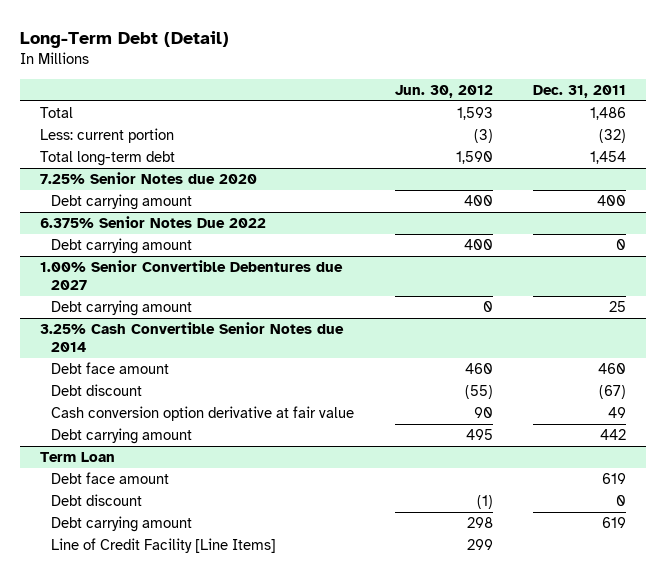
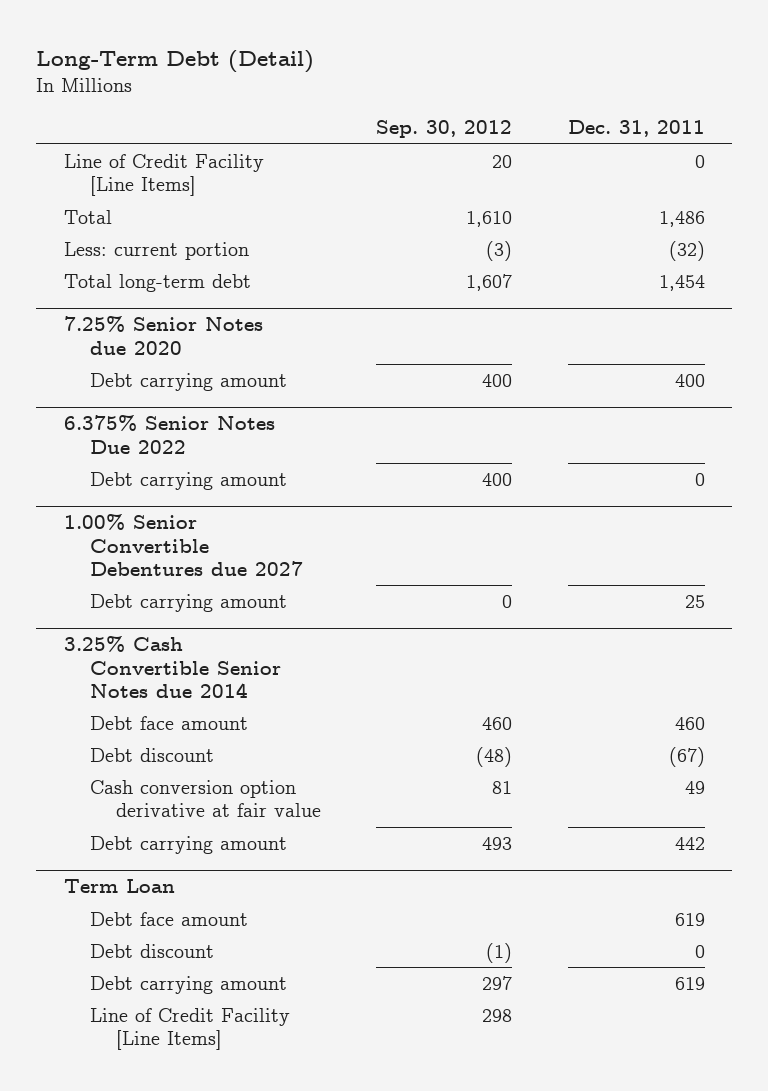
- | Jun. 30, 2012 | Dec. 31, 2011
+ | Sep. 30, 2012 | Dec. 31, 2011
+ Line of Credit Facility [Line Items] | 20 | 0

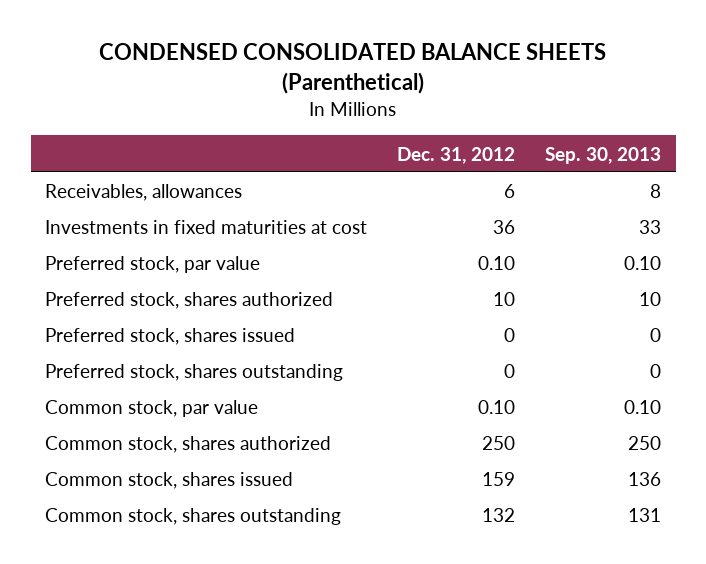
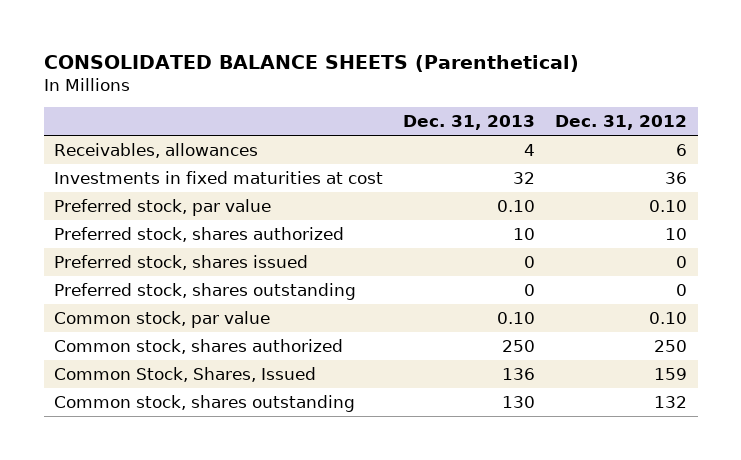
- CONDENSED CONSOLIDATED BALANCE SHEETS (Parenthetical)
+ CONSOLIDATED BALANCE SHEETS (Parenthetical)
- | Dec. 31, 2012 | Sep. 30, 2013
+ | Dec. 31, 2013 | Dec. 31, 2012
- Common stock, shares issued | 159 | 136
+ Common Stock, Shares, Issued | 136 | 159

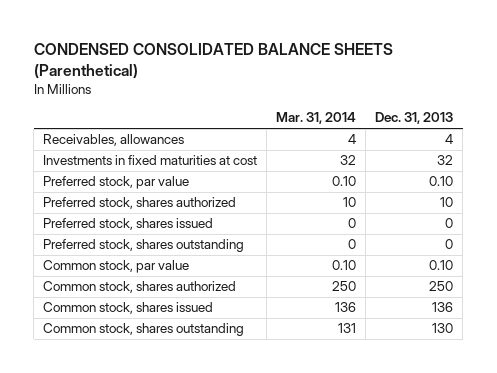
- CONSOLIDATED BALANCE SHEETS (Parenthetical)
+ CONDENSED CONSOLIDATED BALANCE SHEETS (Parenthetical)
- | Dec. 31, 2013 | Dec. 31, 2012
+ | Mar. 31, 2014 | Dec. 31, 2013
- Common Stock, Shares, Issued | 136 | 159
+ Common stock, shares issued | 136 | 136

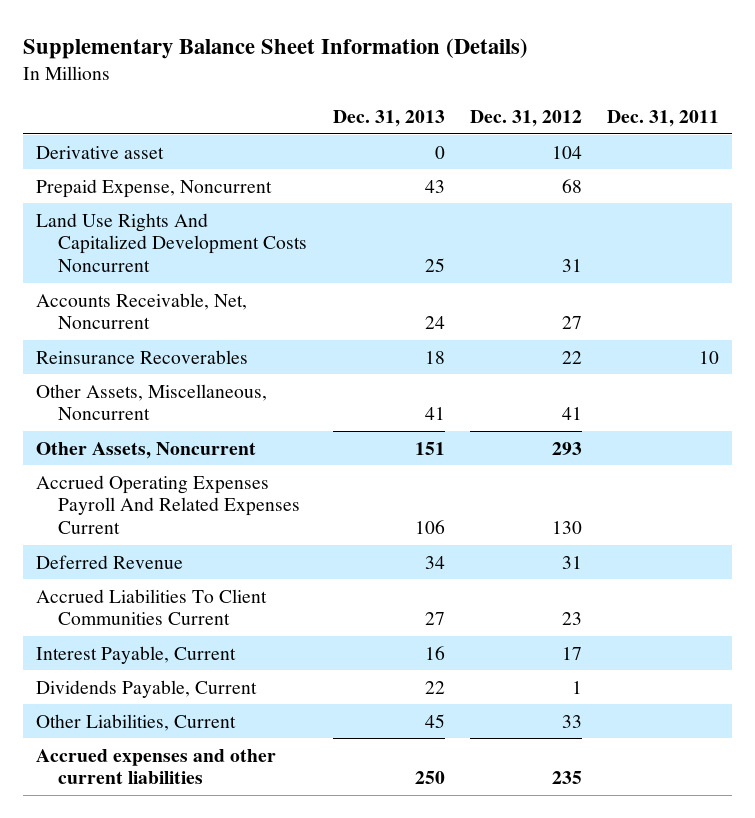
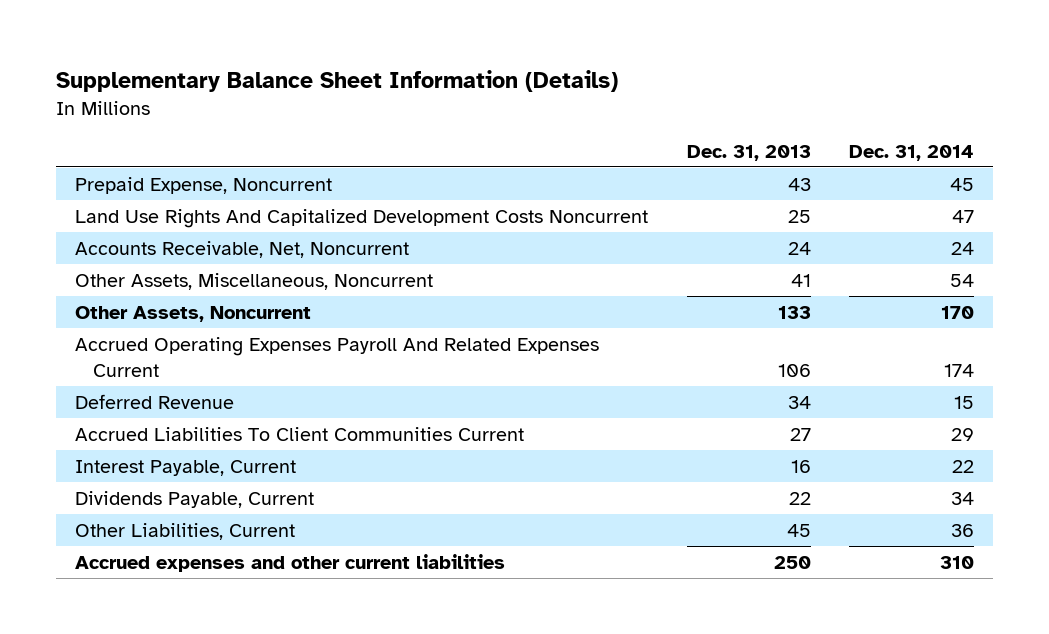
- | Dec. 31, 2013 | Dec. 31, 2012 | Dec. 31, 2011
+ | Dec. 31, 2013 | Dec. 31, 2014
- Derivative asset | 0 | 104 |
- Reinsurance Recoverables | 18 | 22 | 10
- Other Assets, Noncurrent | 151 | 293 |
+ Other Assets, Noncurrent | 133 | 170

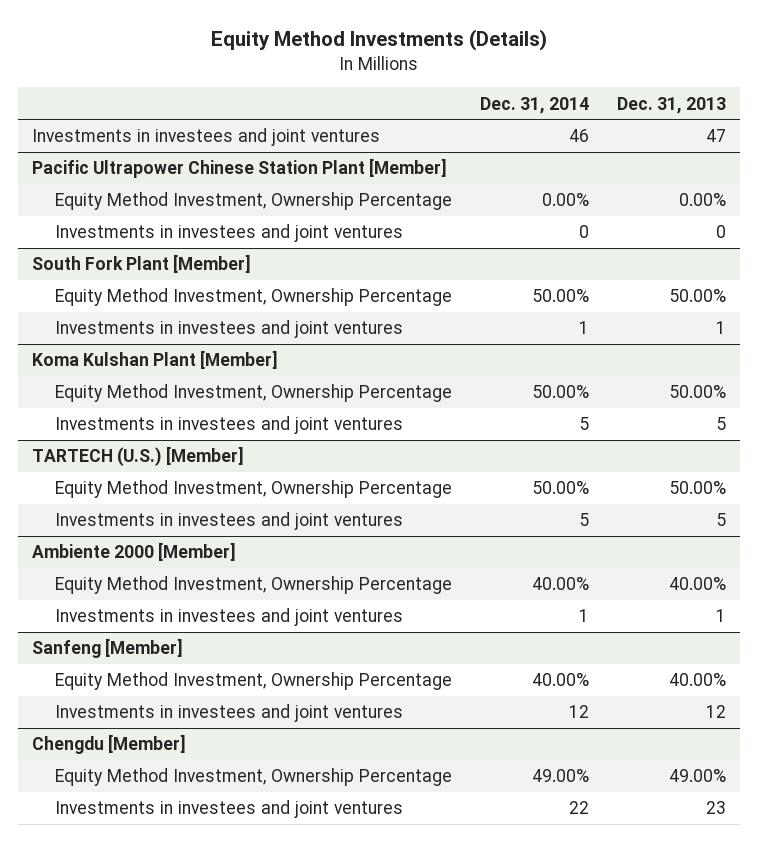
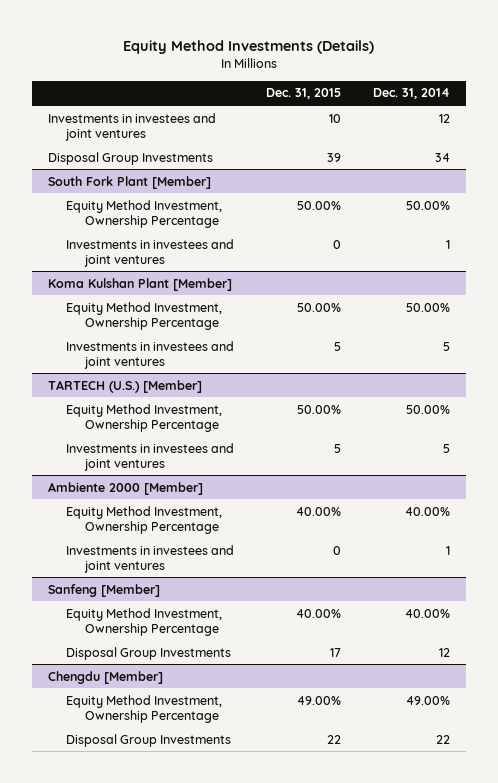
- | Dec. 31, 2014 | Dec. 31, 2013
+ | Dec. 31, 2015 | Dec. 31, 2014
- Investments in investees and joint ventures | 46 | 47
- Pacific Ultrapower Chinese Station Plant [Member]
- Equity Method Investment, Ownership Percentage | 0.00% | 0.00%
- Investments in investees and joint ventures | 0 | 0
+ Investments in investees and joint ventures | 10 | 12
+ Disposal Group Investments | 39 | 34
@ Sanfeng [Member]
- Investments in investees and joint ventures | 12 | 12
+ Disposal Group Investments | 17 | 12
@ Chengdu [Member]
- Investments in investees and joint ventures | 22 | 23
+ Disposal Group Investments | 22 | 22

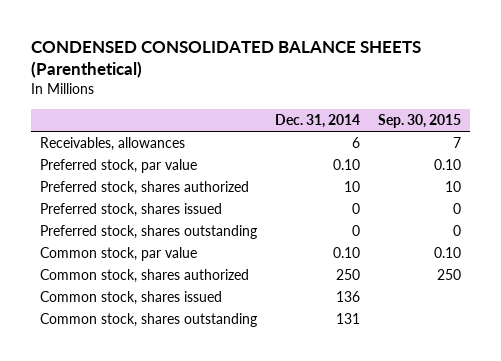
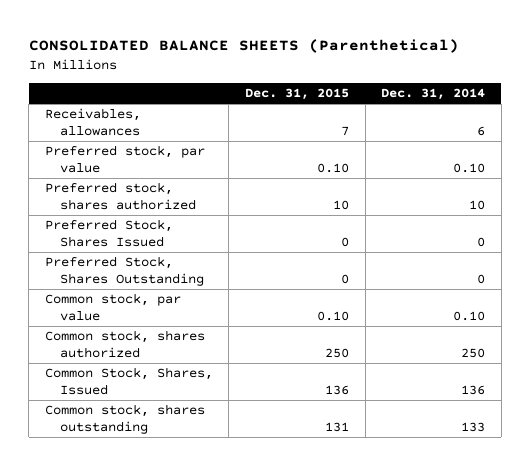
- CONDENSED CONSOLIDATED BALANCE SHEETS (Parenthetical)
+ CONSOLIDATED BALANCE SHEETS (Parenthetical)
- | Dec. 31, 2014 | Sep. 30, 2015
+ | Dec. 31, 2015 | Dec. 31, 2014
- Preferred stock, shares issued | 0 | 0
- Preferred stock, shares outstanding | 0 | 0
+ Preferred Stock, Shares Issued | 0 | 0
+ Preferred Stock, Shares Outstanding | 0 | 0
- Common stock, shares issued | 136 |
- Common stock, shares outstanding | 131 |
+ Common Stock, Shares, Issued | 136 | 136
+ Common stock, shares outstanding | 131 | 133

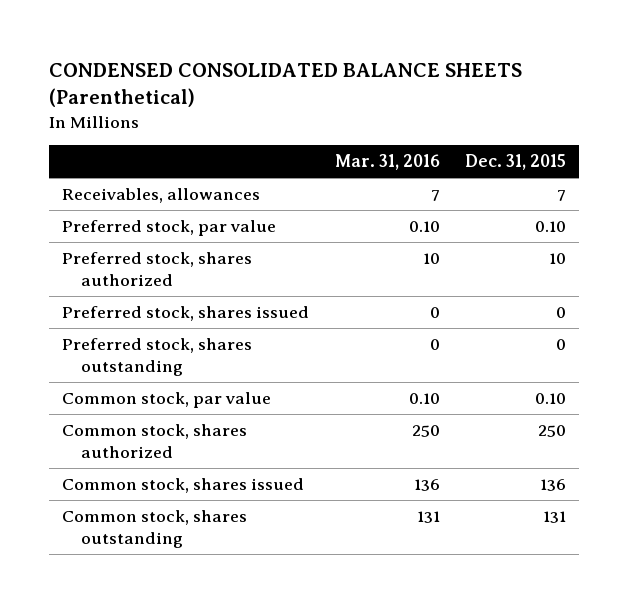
- CONSOLIDATED BALANCE SHEETS (Parenthetical)
+ CONDENSED CONSOLIDATED BALANCE SHEETS (Parenthetical)
- | Dec. 31, 2015 | Dec. 31, 2014
+ | Mar. 31, 2016 | Dec. 31, 2015
- Preferred Stock, Shares Issued | 0 | 0
- Preferred Stock, Shares Outstanding | 0 | 0
+ Preferred stock, shares issued | 0 | 0
+ Preferred stock, shares outstanding | 0 | 0
- Common Stock, Shares, Issued | 136 | 136
+ Common stock, shares issued | 136 | 136

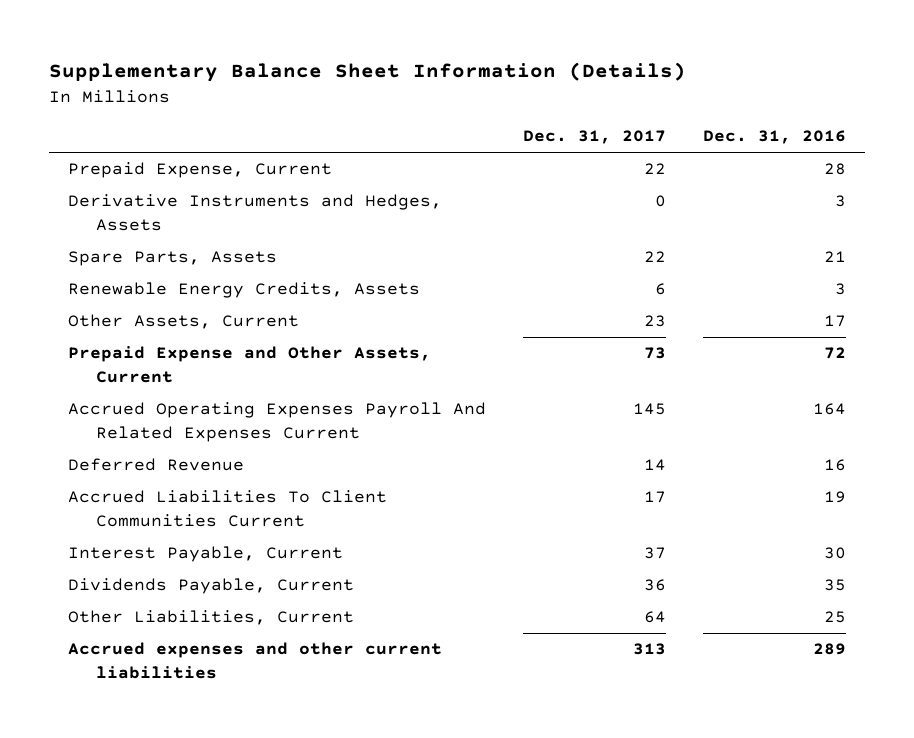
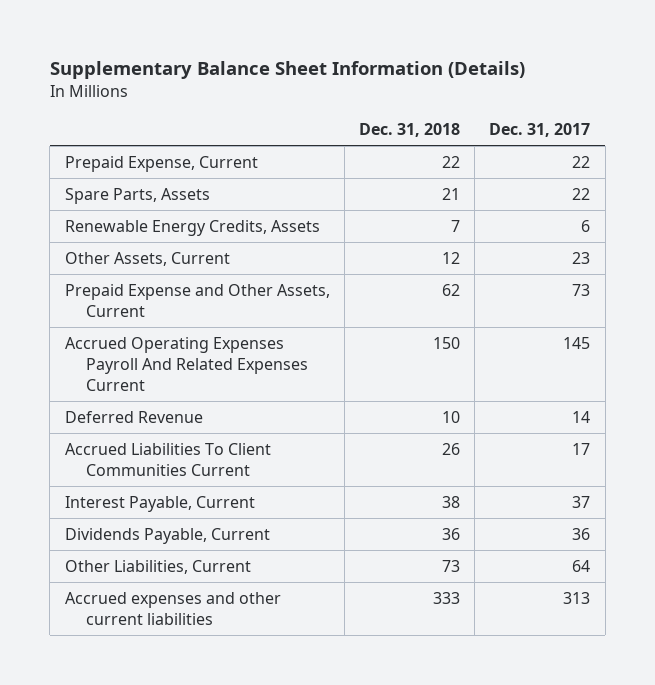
- | Dec. 31, 2017 | Dec. 31, 2016
+ | Dec. 31, 2018 | Dec. 31, 2017
- Derivative Instruments and Hedges, Assets | 0 | 3

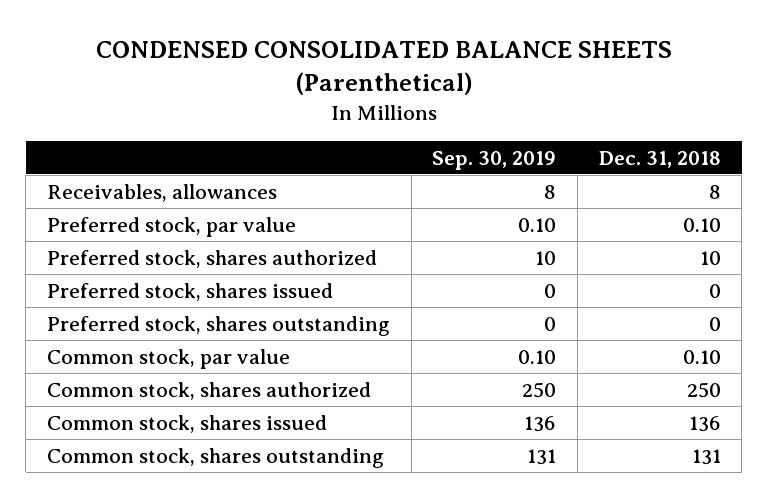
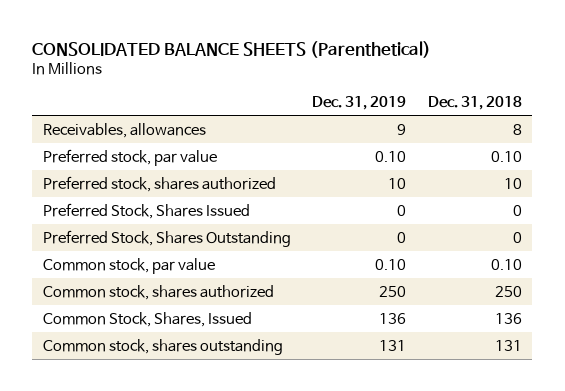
- CONDENSED CONSOLIDATED BALANCE SHEETS (Parenthetical)
+ CONSOLIDATED BALANCE SHEETS (Parenthetical)
- | Sep. 30, 2019 | Dec. 31, 2018
+ | Dec. 31, 2019 | Dec. 31, 2018
- Preferred stock, shares issued | 0 | 0
- Preferred stock, shares outstanding | 0 | 0
+ Preferred Stock, Shares Issued | 0 | 0
+ Preferred Stock, Shares Outstanding | 0 | 0
- Common stock, shares issued | 136 | 136
+ Common Stock, Shares, Issued | 136 | 136

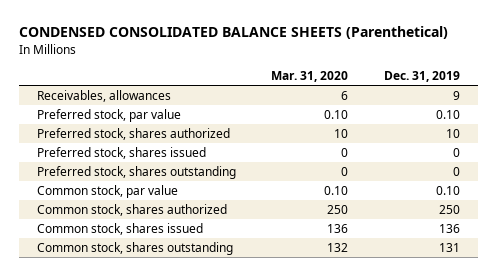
- CONSOLIDATED BALANCE SHEETS (Parenthetical)
+ CONDENSED CONSOLIDATED BALANCE SHEETS (Parenthetical)
- | Dec. 31, 2019 | Dec. 31, 2018
+ | Mar. 31, 2020 | Dec. 31, 2019
- Preferred Stock, Shares Issued | 0 | 0
- Preferred Stock, Shares Outstanding | 0 | 0
+ Preferred stock, shares issued | 0 | 0
+ Preferred stock, shares outstanding | 0 | 0
- Common Stock, Shares, Issued | 136 | 136
+ Common stock, shares issued | 136 | 136

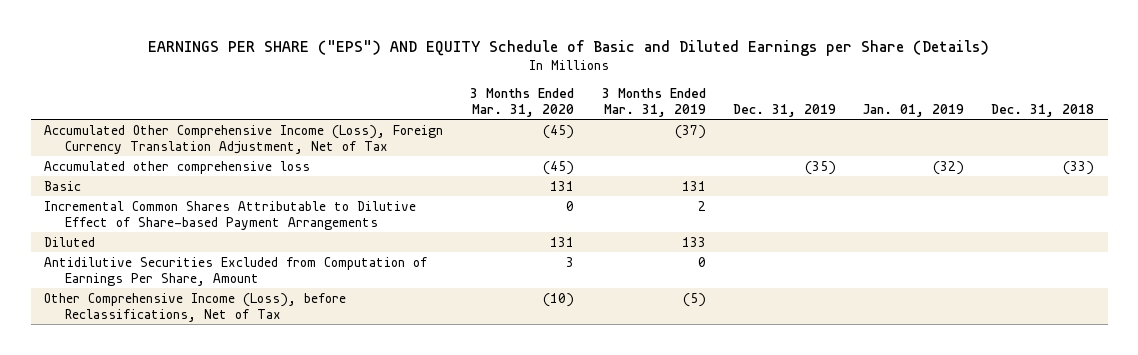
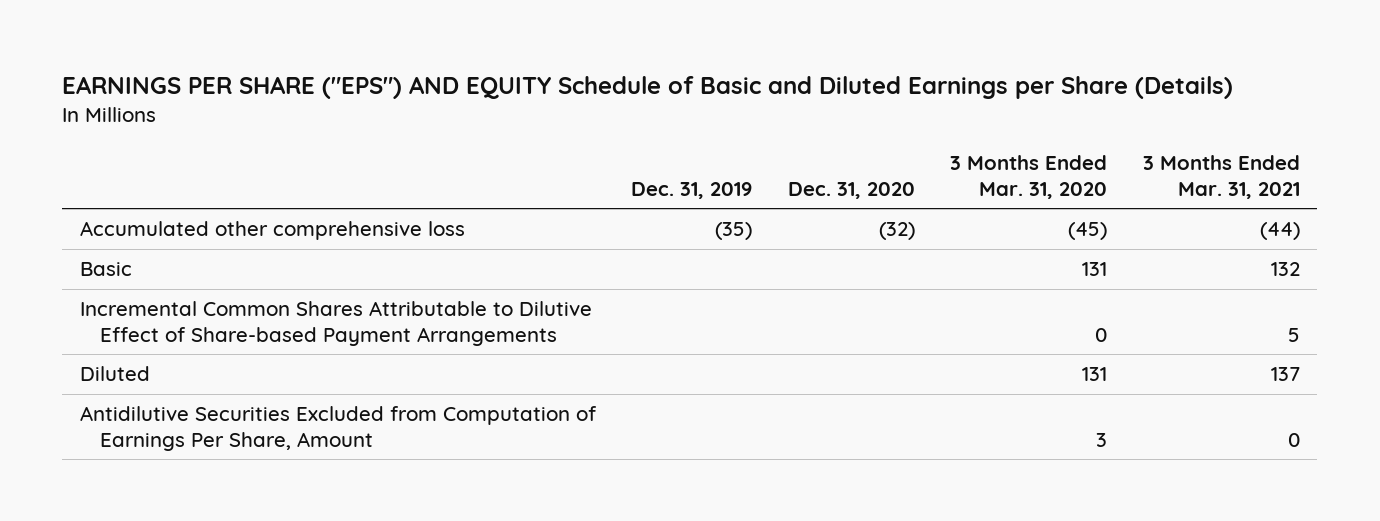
- | 3 Months Ended Mar. 31, 2020 | 3 Months Ended Mar. 31, 2019 | Dec. 31, 2019 | Jan. 01, 2019 | Dec. 31, 2018
+ | Dec. 31, 2019 | Dec. 31, 2020 | 3 Months Ended Mar. 31, 2020 | 3 Months Ended Mar. 31, 2021
- Accumulated Other Comprehensive Income (Loss), Foreign Currency Translation Adjustment, Net of Tax | (45) | (37) | | |
- Other Comprehensive Income (Loss), before Reclassifications, Net of Tax | (10) | (5) | | |

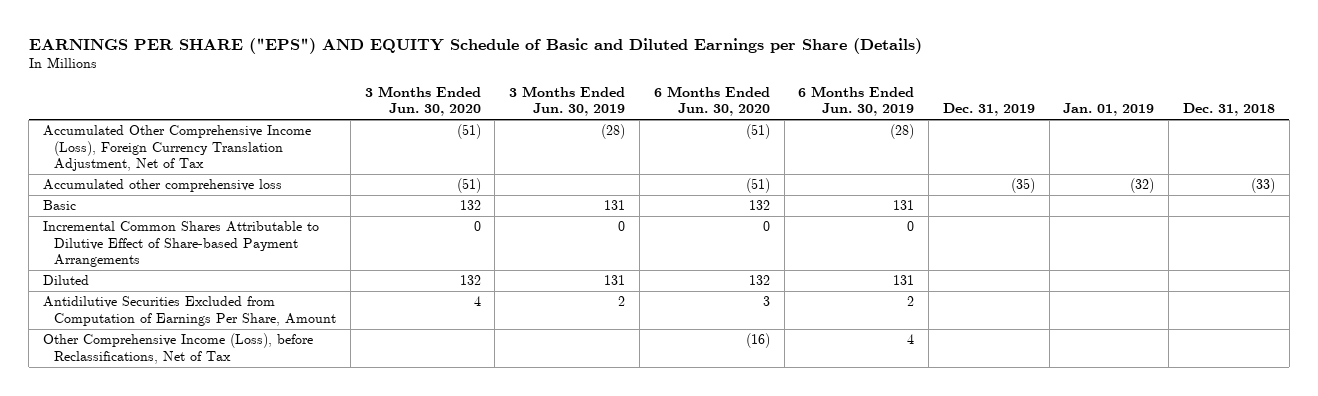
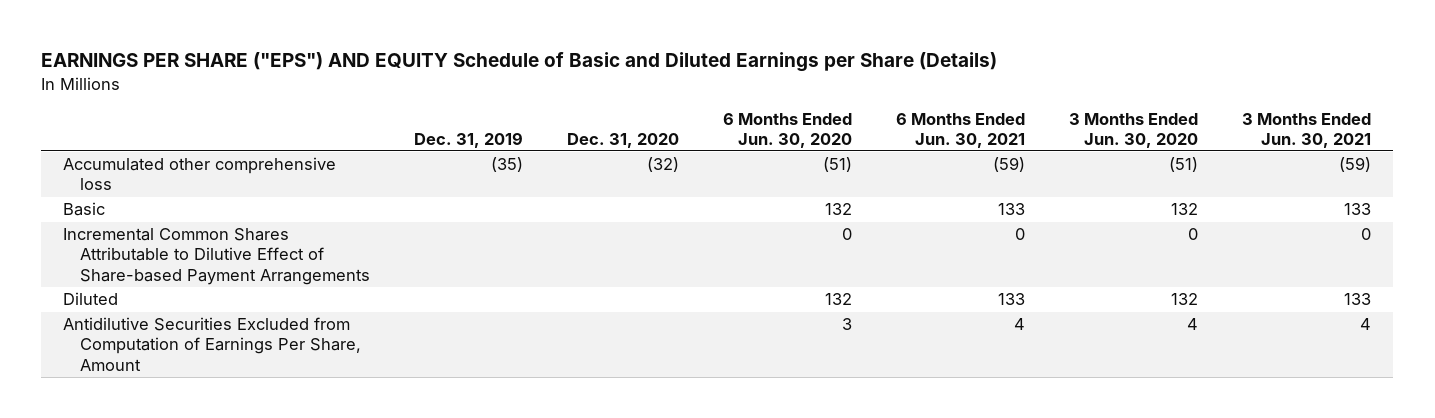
- | 3 Months Ended Jun. 30, 2020 | 3 Months Ended Jun. 30, 2019 | 6 Months Ended Jun. 30, 2020 | 6 Months Ended Jun. 30, 2019 | Dec. 31, 2019 | Jan. 01, 2019 | Dec. 31, 2018
+ | Dec. 31, 2019 | Dec. 31, 2020 | 6 Months Ended Jun. 30, 2020 | 6 Months Ended Jun. 30, 2021 | 3 Months Ended Jun. 30, 2020 | 3 Months Ended Jun. 30, 2021
- Accumulated Other Comprehensive Income (Loss), Foreign Currency Translation Adjustment, Net of Tax | (51) | (28) | (51) | (28) | | |
- Other Comprehensive Income (Loss), before Reclassifications, Net of Tax | | | (16) | 4 | | |

